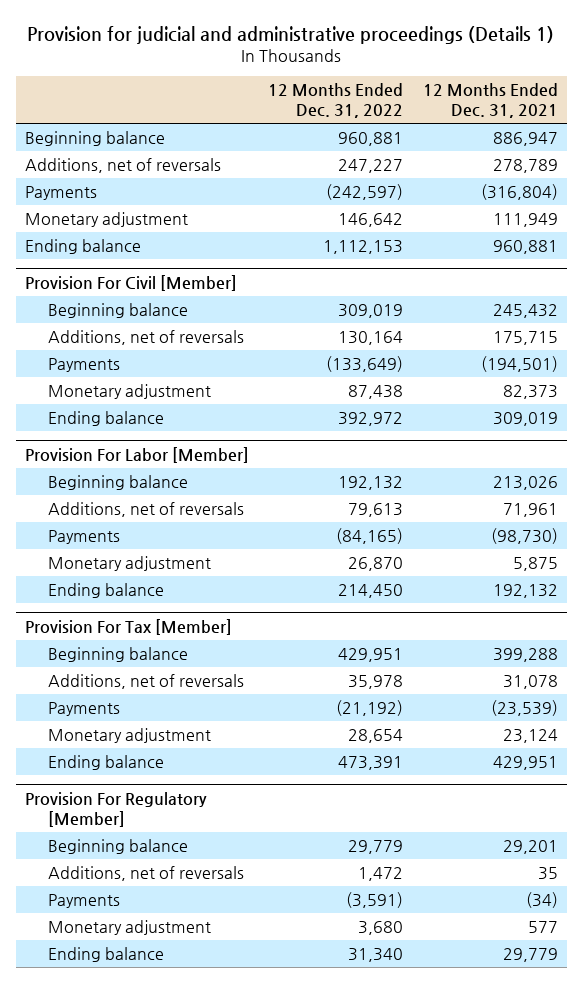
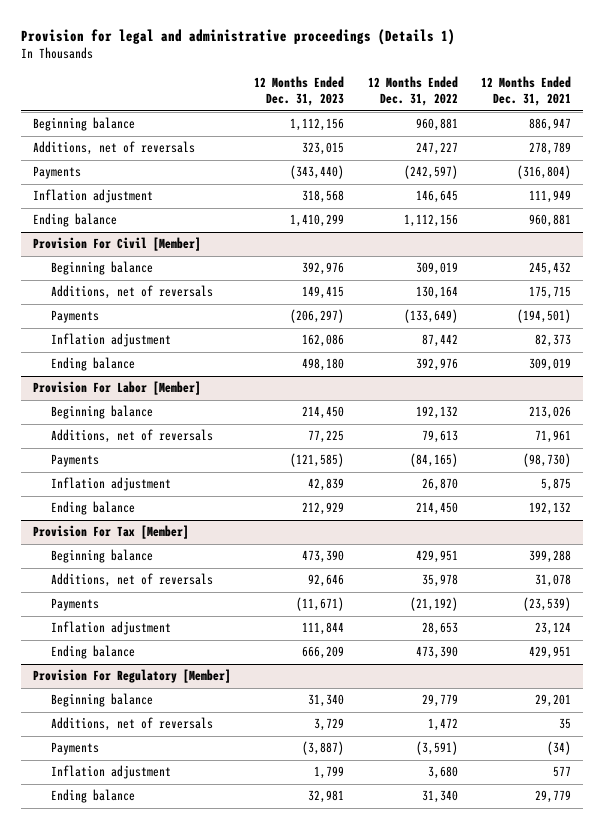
- Provision for judicial and administrative proceedings (Details 1)
+ Provision for legal and administrative proceedings (Details 1)
- | 12 Months Ended Dec. 31, 2022 | 12 Months Ended Dec. 31, 2021
+ | 12 Months Ended Dec. 31, 2023 | 12 Months Ended Dec. 31, 2022 | 12 Months Ended Dec. 31, 2021
- Monetary adjustment | 146,642 | 111,949
- Ending balance | 1,112,153 | 960,881
+ Inflation adjustment | 318,568 | 146,645 | 111,949
+ Ending balance | 1,410,299 | 1,112,156 | 960,881
@ Provision For Civil [Member]
- Monetary adjustment | 87,438 | 82,373
- Ending balance | 392,972 | 309,019
+ Inflation adjustment | 162,086 | 87,442 | 82,373
+ Ending balance | 498,180 | 392,976 | 309,019
@ Provision For Labor [Member]
- Monetary adjustment | 26,870 | 5,875
+ Inflation adjustment | 42,839 | 26,870 | 5,875
@ Provision For Tax [Member]
- Monetary adjustment | 28,654 | 23,124
- Ending balance | 473,391 | 429,951
+ Inflation adjustment | 111,844 | 28,653 | 23,124
+ Ending balance | 666,209 | 473,390 | 429,951
@ Provision For Regulatory [Member]
- Monetary adjustment | 3,680 | 577
+ Inflation adjustment | 1,799 | 3,680 | 577

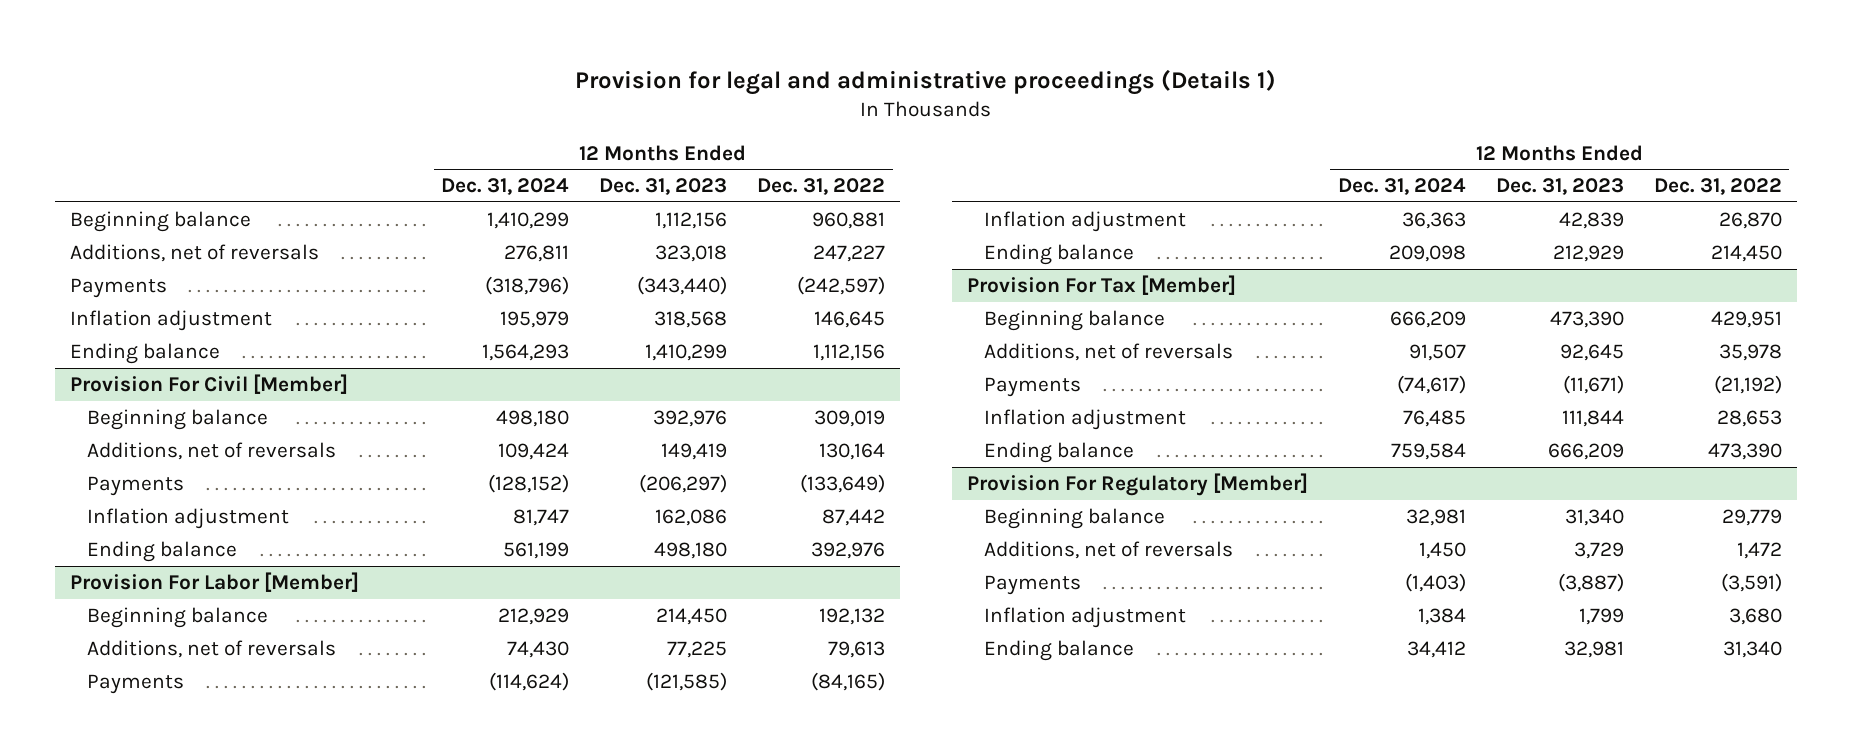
- | 12 Months Ended Dec. 31, 2023 | 12 Months Ended Dec. 31, 2022 | 12 Months Ended Dec. 31, 2021
+ | 12 Months Ended Dec. 31, 2024 | 12 Months Ended Dec. 31, 2023 | 12 Months Ended Dec. 31, 2022
- Additions, net of reversals | 323,015 | 247,227 | 278,789
+ Additions, net of reversals | 276,811 | 323,018 | 247,227
@ Provision For Civil [Member]
- Additions, net of reversals | 149,415 | 130,164 | 175,715
+ Additions, net of reversals | 109,424 | 149,419 | 130,164
@ Provision For Tax [Member]
- Additions, net of reversals | 92,646 | 35,978 | 31,078
+ Additions, net of reversals | 91,507 | 92,645 | 35,978

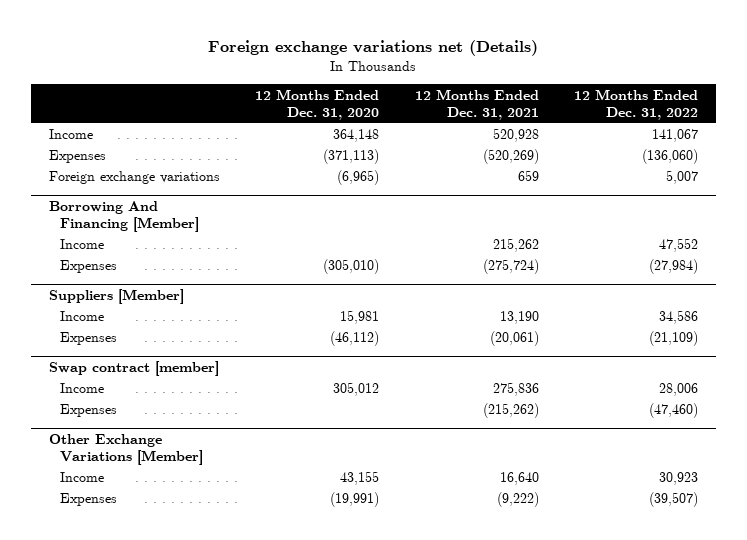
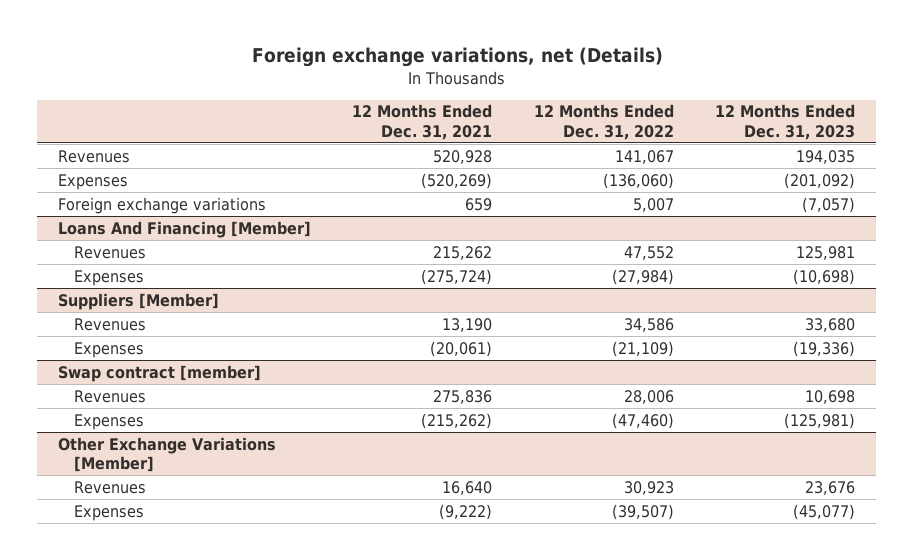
- Foreign exchange variations net (Details)
+ Foreign exchange variations, net (Details)
- | 12 Months Ended Dec. 31, 2020 | 12 Months Ended Dec. 31, 2021 | 12 Months Ended Dec. 31, 2022
+ | 12 Months Ended Dec. 31, 2021 | 12 Months Ended Dec. 31, 2022 | 12 Months Ended Dec. 31, 2023
- Income | 364,148 | 520,928 | 141,067
+ Revenues | 520,928 | 141,067 | 194,035
- Borrowing And Financing [Member]
- Income | | 215,262 | 47,552
+ Loans And Financing [Member]
+ Revenues | 215,262 | 47,552 | 125,981
@ Suppliers [Member]
- Income | 15,981 | 13,190 | 34,586
+ Revenues | 13,190 | 34,586 | 33,680
@ Swap contract [member]
- Income | 305,012 | 275,836 | 28,006
+ Revenues | 275,836 | 28,006 | 10,698
@ Other Exchange Variations [Member]
- Income | 43,155 | 16,640 | 30,923
+ Revenues | 16,640 | 30,923 | 23,676

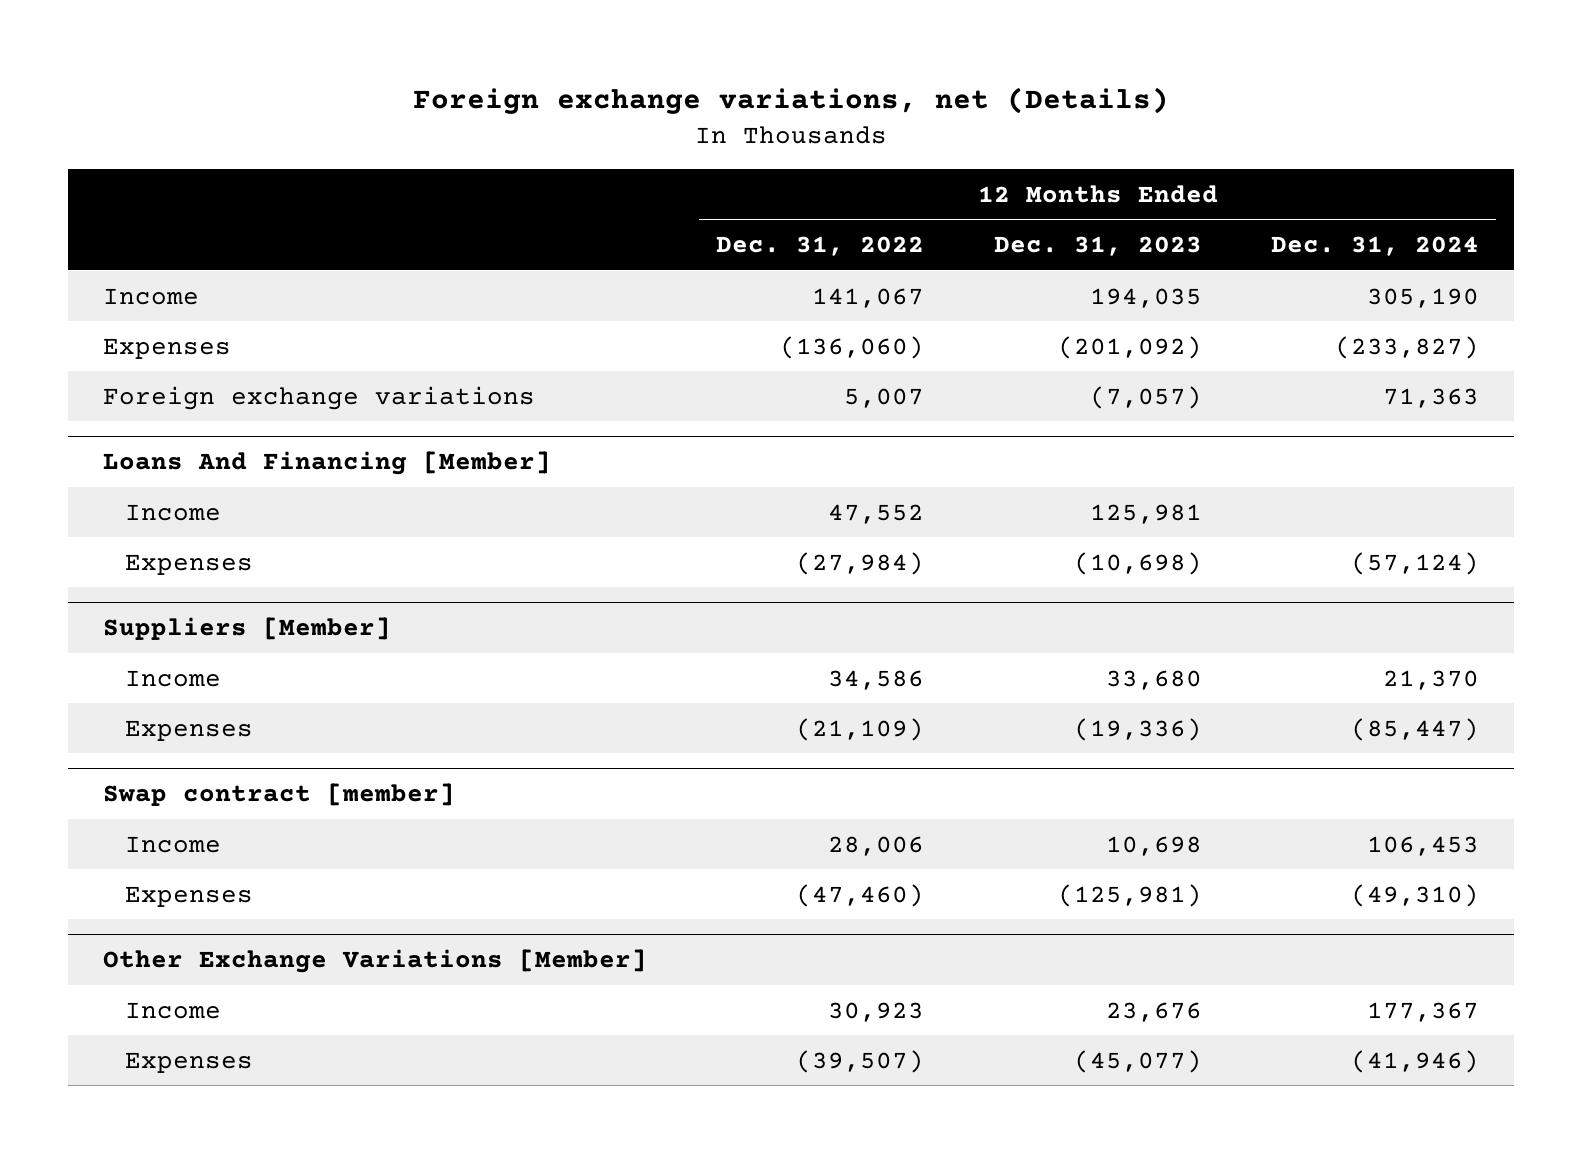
- | 12 Months Ended Dec. 31, 2021 | 12 Months Ended Dec. 31, 2022 | 12 Months Ended Dec. 31, 2023
+ | 12 Months Ended Dec. 31, 2022 | 12 Months Ended Dec. 31, 2023 | 12 Months Ended Dec. 31, 2024
- Revenues | 520,928 | 141,067 | 194,035
+ Income | 141,067 | 194,035 | 305,190
@ Loans And Financing [Member]
- Revenues | 215,262 | 47,552 | 125,981
+ Income | 47,552 | 125,981 |
@ Suppliers [Member]
- Revenues | 13,190 | 34,586 | 33,680
+ Income | 34,586 | 33,680 | 21,370
@ Swap contract [member]
- Revenues | 275,836 | 28,006 | 10,698
+ Income | 28,006 | 10,698 | 106,453
@ Other Exchange Variations [Member]
- Revenues | 16,640 | 30,923 | 23,676
+ Income | 30,923 | 23,676 | 177,367

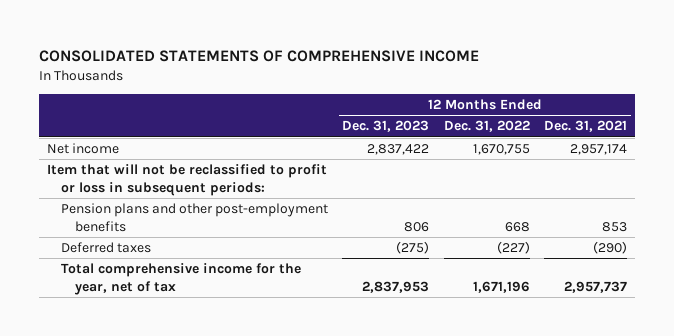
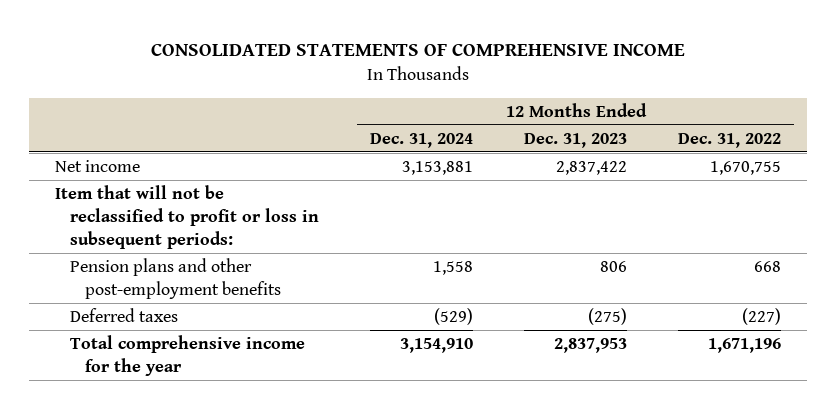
- | 12 Months Ended Dec. 31, 2023 | 12 Months Ended Dec. 31, 2022 | 12 Months Ended Dec. 31, 2021
+ | 12 Months Ended Dec. 31, 2024 | 12 Months Ended Dec. 31, 2023 | 12 Months Ended Dec. 31, 2022
- Total comprehensive income for the year, net of tax | 2,837,953 | 1,671,196 | 2,957,737
+ Total comprehensive income for the year | 3,154,910 | 2,837,953 | 1,671,196

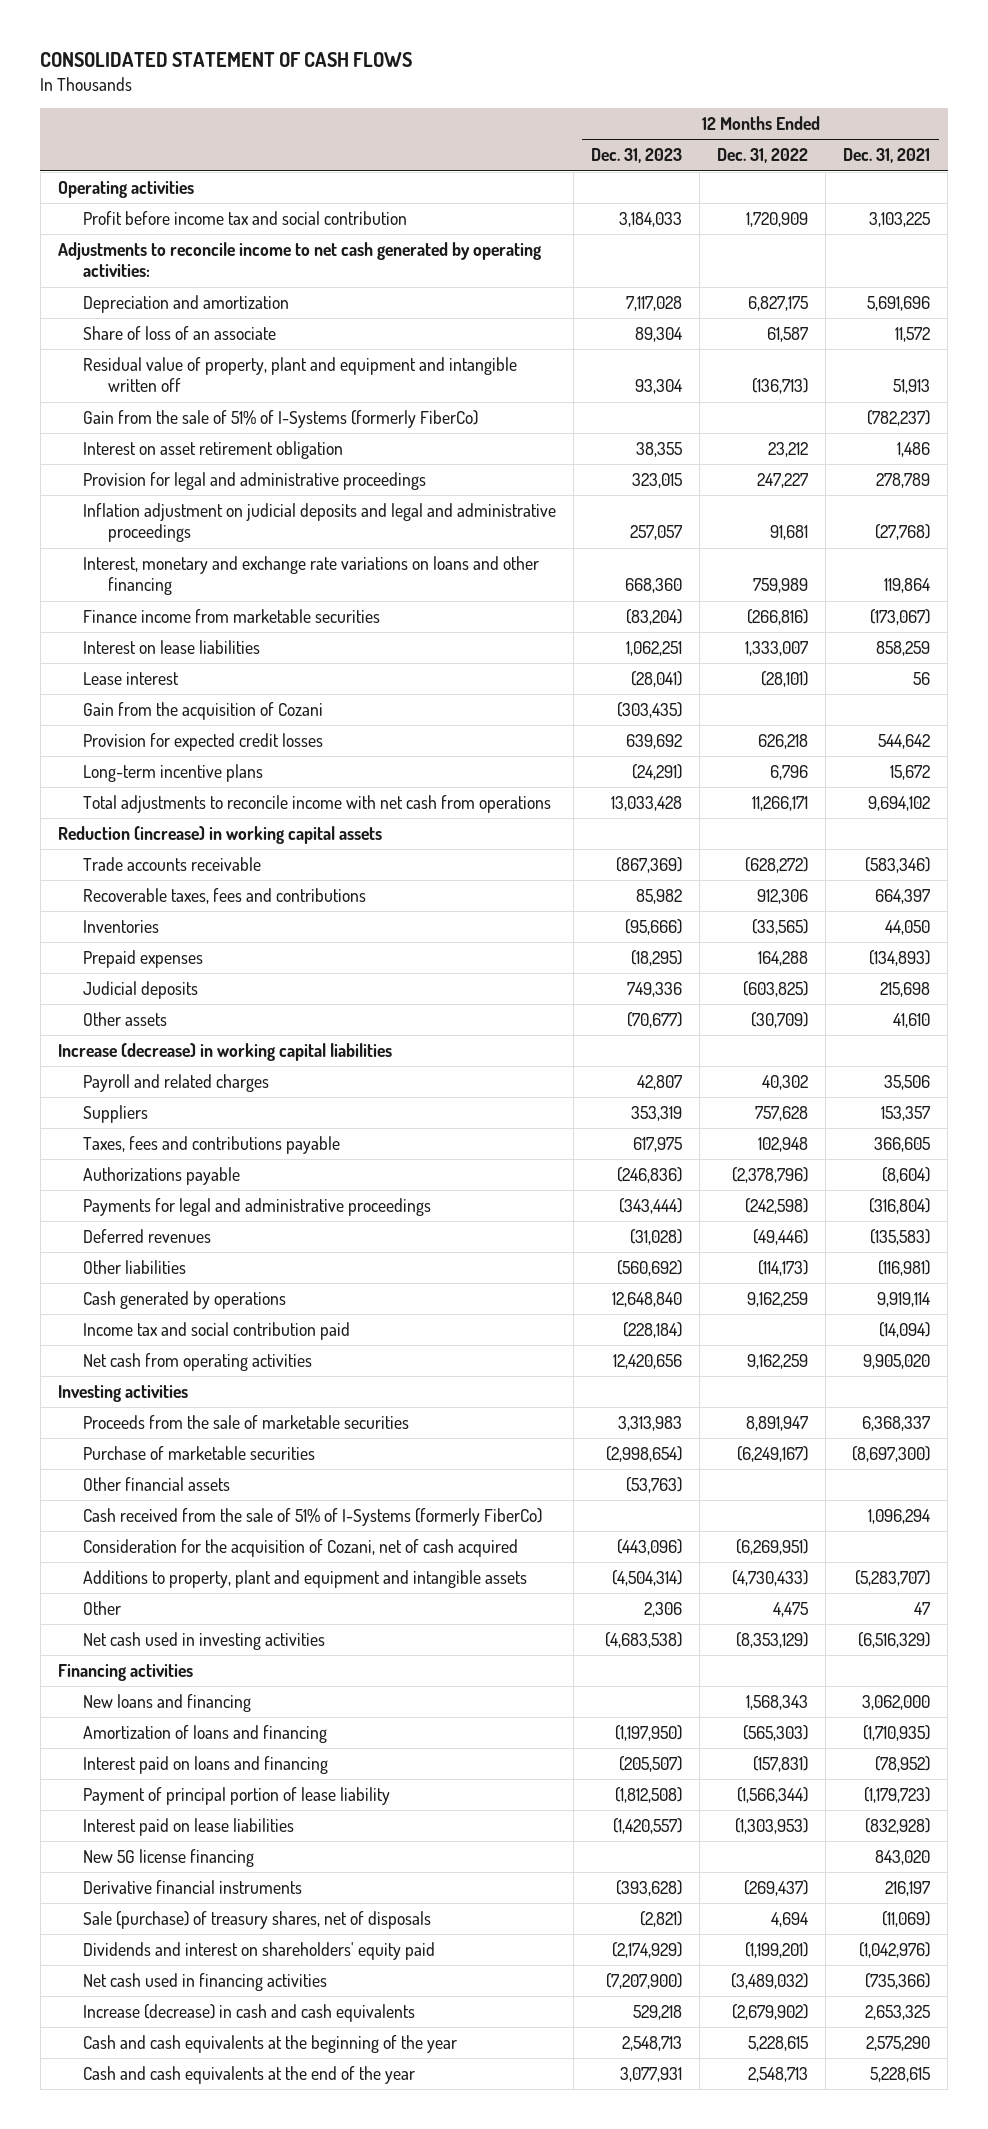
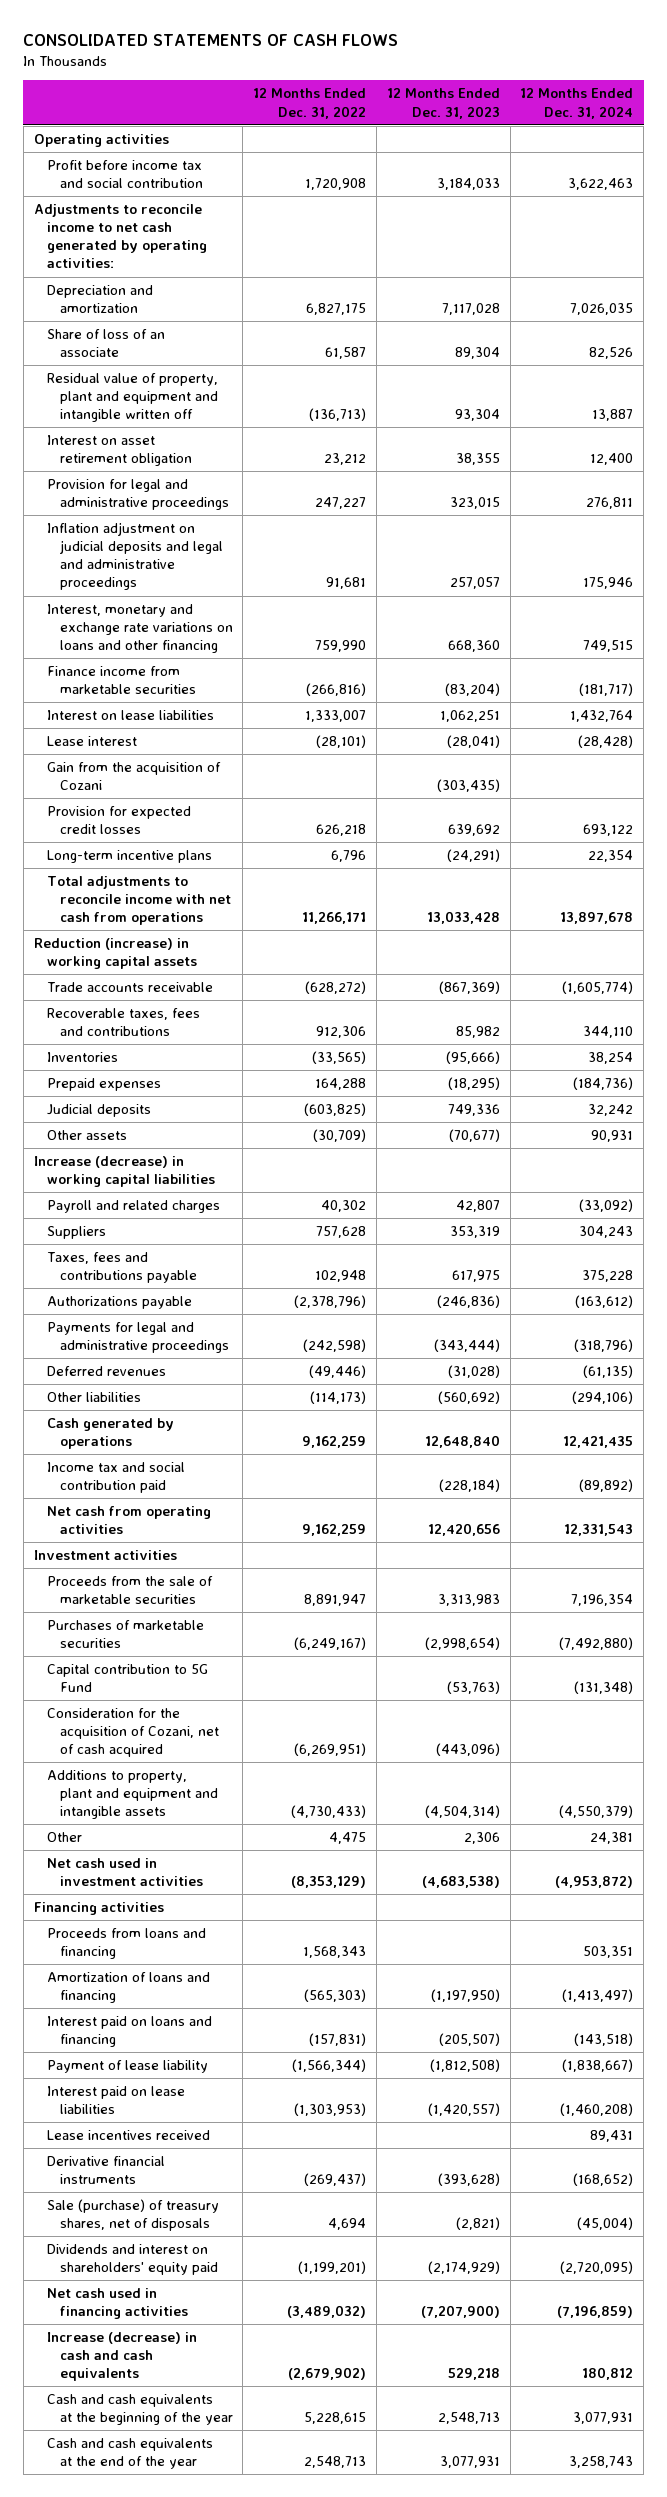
- CONSOLIDATED STATEMENT OF CASH FLOWS
+ CONSOLIDATED STATEMENTS OF CASH FLOWS
- | 12 Months Ended Dec. 31, 2023 | 12 Months Ended Dec. 31, 2022 | 12 Months Ended Dec. 31, 2021
+ | 12 Months Ended Dec. 31, 2022 | 12 Months Ended Dec. 31, 2023 | 12 Months Ended Dec. 31, 2024
- Profit before income tax and social contribution | 3,184,033 | 1,720,909 | 3,103,225
+ Profit before income tax and social contribution | 1,720,908 | 3,184,033 | 3,622,463
- Gain from the sale of 51% of I-Systems (formerly FiberCo) | | | (782,237)
- Interest, monetary and exchange rate variations on loans and other financing | 668,360 | 759,989 | 119,864
+ Interest, monetary and exchange rate variations on loans and other financing | 759,990 | 668,360 | 749,515
- Investing activities
+ Investment activities
- Purchase of marketable securities | (2,998,654) | (6,249,167) | (8,697,300)
- Other financial assets | (53,763) | |
- Cash received from the sale of 51% of I-Systems (formerly FiberCo) | | | 1,096,294
+ Purchases of marketable securities | (6,249,167) | (2,998,654) | (7,492,880)
+ Capital contribution to 5G Fund | | (53,763) | (131,348)
- Net cash used in investing activities | (4,683,538) | (8,353,129) | (6,516,329)
+ Net cash used in investment activities | (8,353,129) | (4,683,538) | (4,953,872)
- New loans and financing | | 1,568,343 | 3,062,000
+ Proceeds from loans and financing | 1,568,343 | | 503,351
- Payment of principal portion of lease liability | (1,812,508) | (1,566,344) | (1,179,723)
+ Payment of lease liability | (1,566,344) | (1,812,508) | (1,838,667)
- New 5G license financing | | | 843,020
+ Lease incentives received | | | 89,431

